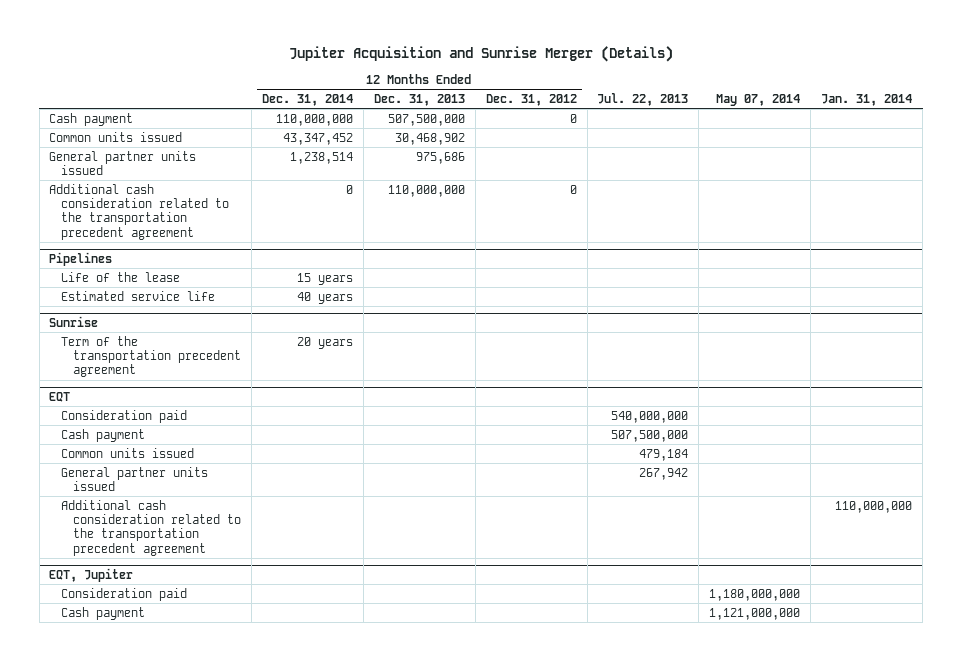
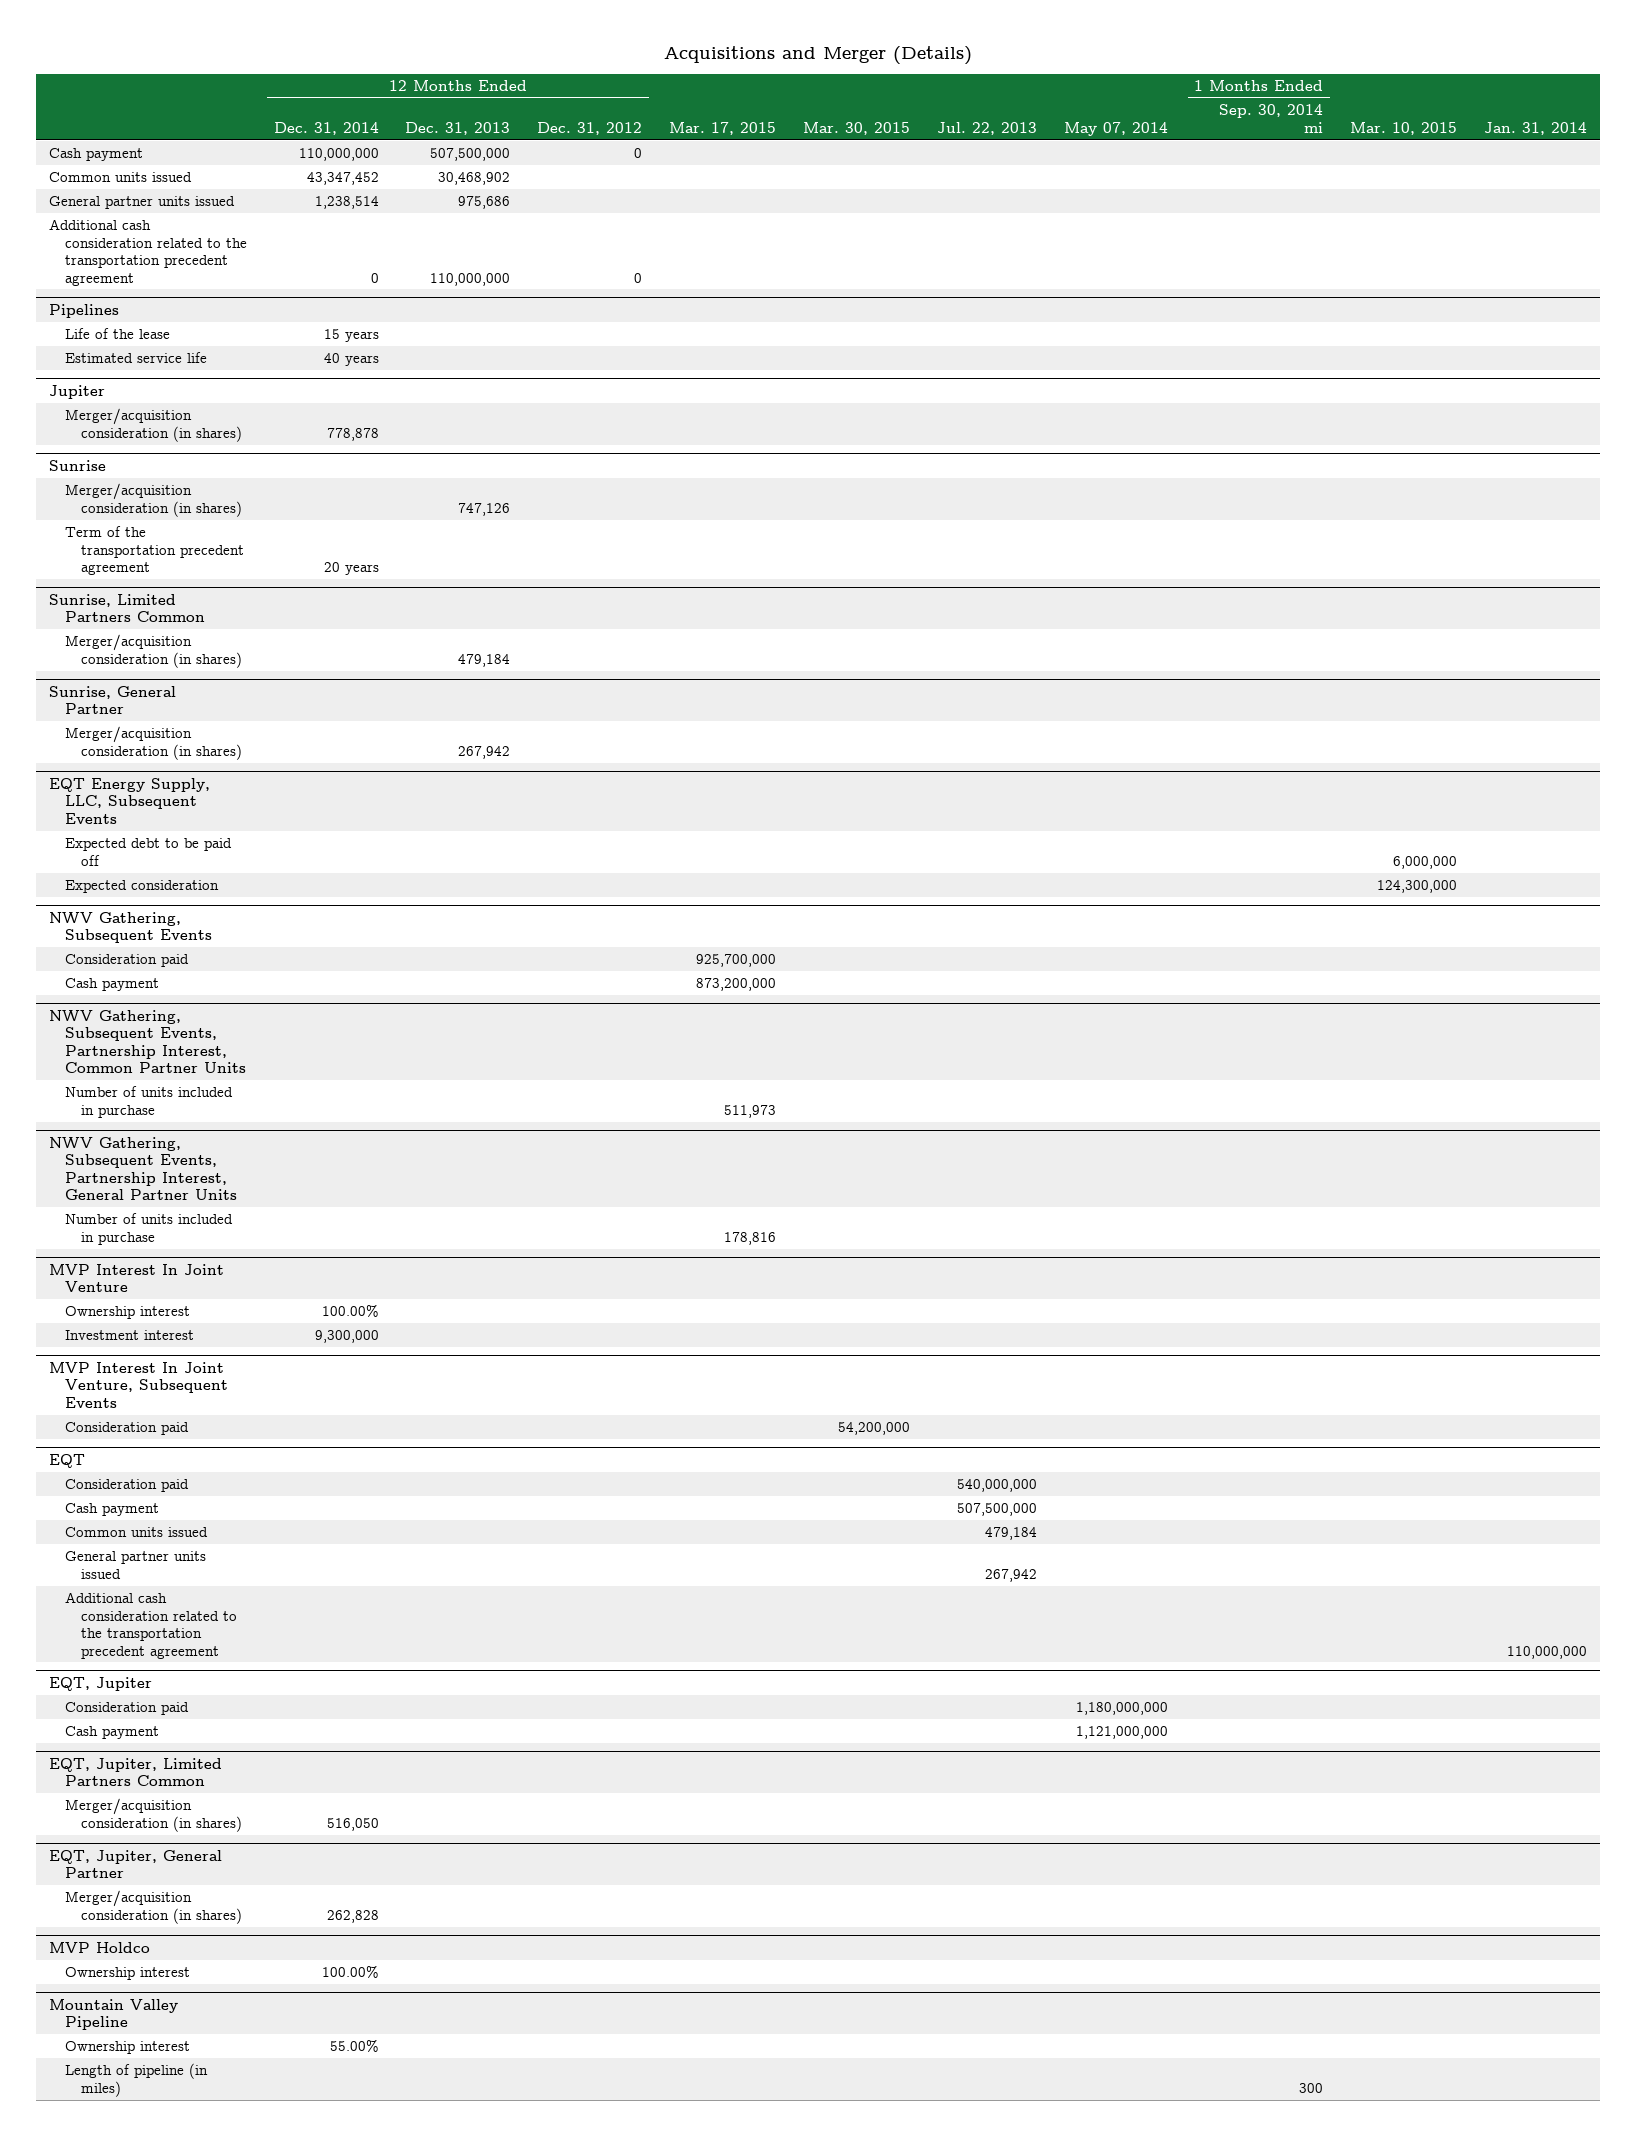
- Jupiter Acquisition and Sunrise Merger (Details)
+ Acquisitions and Merger (Details)
- | 12 Months Ended Dec. 31, 2014 | 12 Months Ended Dec. 31, 2013 | 12 Months Ended Dec. 31, 2012 | Jul. 22, 2013 | May 07, 2014 | Jan. 31, 2014
+ | 12 Months Ended Dec. 31, 2014 | 12 Months Ended Dec. 31, 2013 | 12 Months Ended Dec. 31, 2012 | Mar. 17, 2015 | Mar. 30, 2015 | Jul. 22, 2013 | May 07, 2014 | 1 Months Ended Sep. 30, 2014 mi | Mar. 10, 2015 | Jan. 31, 2014
+ Jupiter
+ Merger/acquisition consideration (in shares) | 778,878 | | | | | | | | |
@ Sunrise
+ Merger/acquisition consideration (in shares) | | 747,126 | | | | | | | |
+ Sunrise, Limited Partners Common
+ Merger/acquisition consideration (in shares) | | 479,184 | | | | | | | |
+ Sunrise, General Partner
+ Merger/acquisition consideration (in shares) | | 267,942 | | | | | | | |
+ EQT Energy Supply, LLC, Subsequent Events
+ Expected debt to be paid off | | | | | | | | | 6,000,000 |
+ Expected consideration | | | | | | | | | 124,300,000 |
+ NWV Gathering, Subsequent Events
+ Consideration paid | | | | 925,700,000 | | | | | |
+ Cash payment | | | | 873,200,000 | | | | | |
+ NWV Gathering, Subsequent Events, Partnership Interest, Common Partner Units
+ Number of units included in purchase | | | | 511,973 | | | | | |
+ NWV Gathering, Subsequent Events, Partnership Interest, General Partner Units
+ Number of units included in purchase | | | | 178,816 | | | | | |
+ MVP Interest In Joint Venture
+ Ownership interest | 100.00% | | | | | | | | |
+ Investment interest | 9,300,000 | | | | | | | | |
+ MVP Interest In Joint Venture, Subsequent Events
+ Consideration paid | | | | | 54,200,000 | | | | |
+ EQT, Jupiter, Limited Partners Common
+ Merger/acquisition consideration (in shares) | 516,050 | | | | | | | | |
+ EQT, Jupiter, General Partner
+ Merger/acquisition consideration (in shares) | 262,828 | | | | | | | | |
+ MVP Holdco
+ Ownership interest | 100.00% | | | | | | | | |
+ Mountain Valley Pipeline
+ Ownership interest | 55.00% | | | | | | | | |
+ Length of pipeline (in miles) | | | | | | | | 300 | |

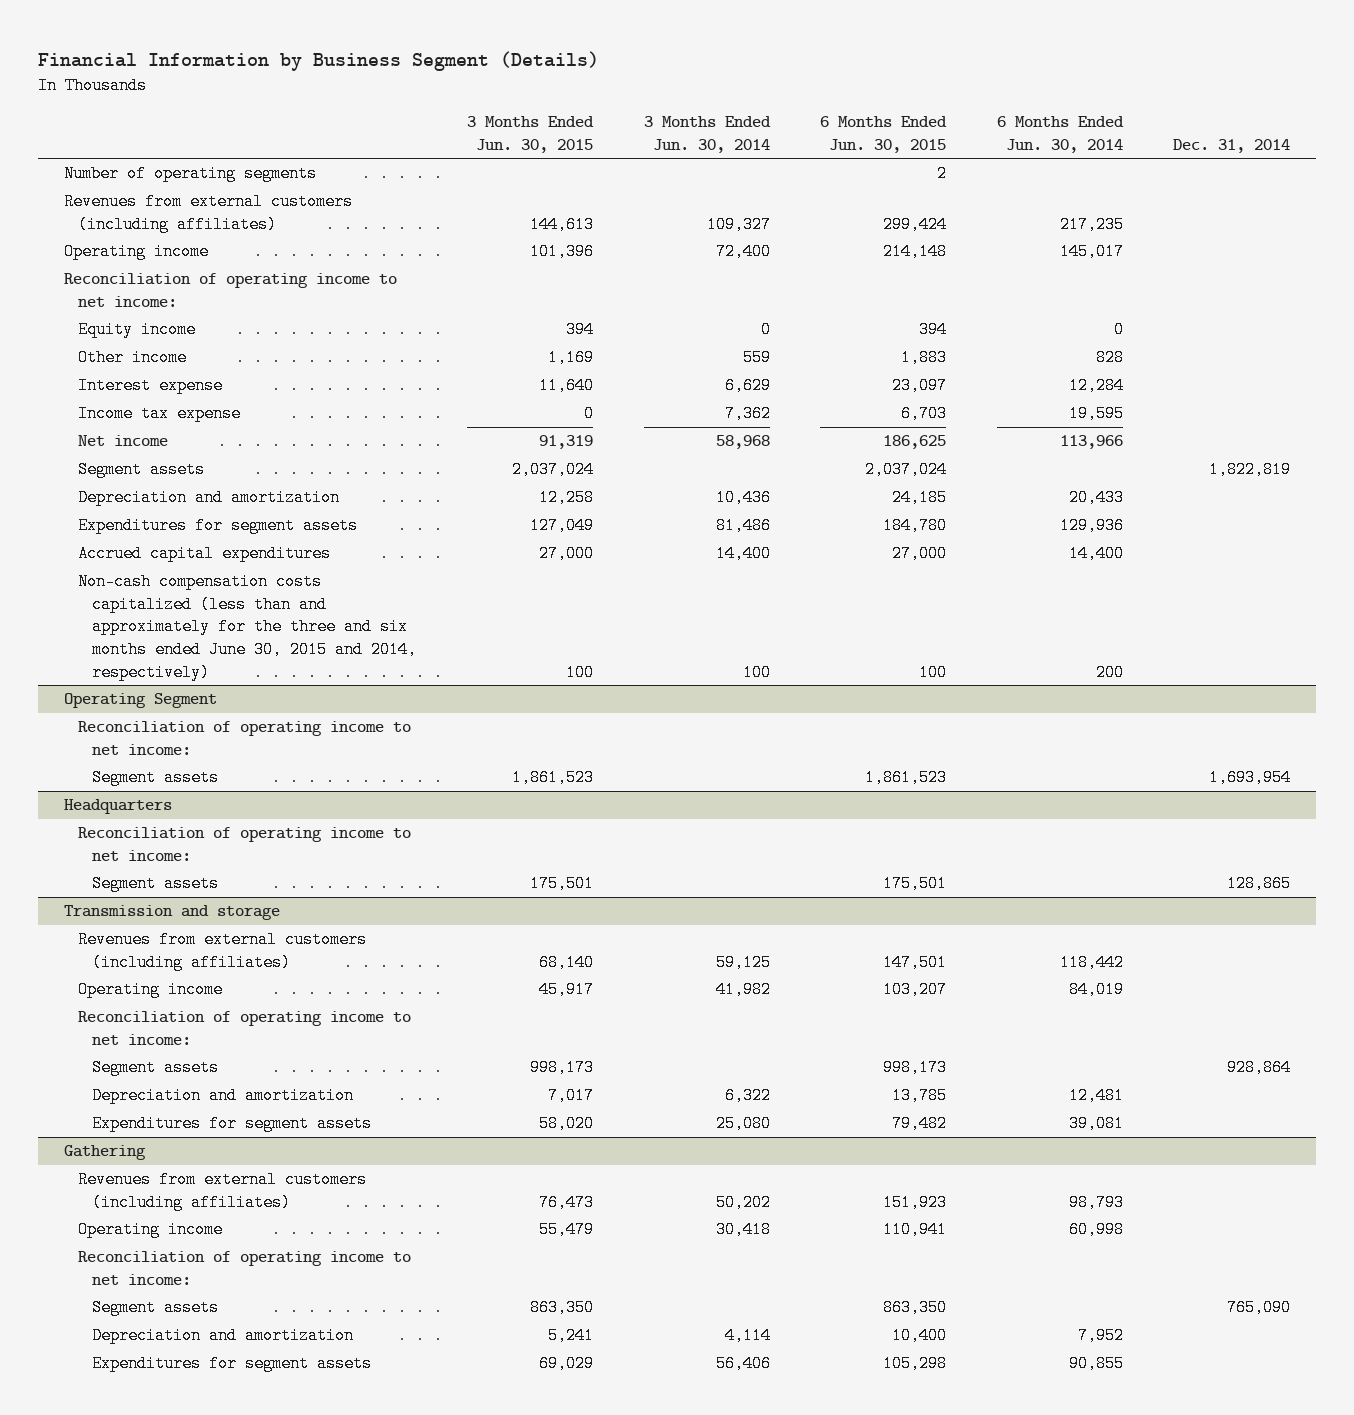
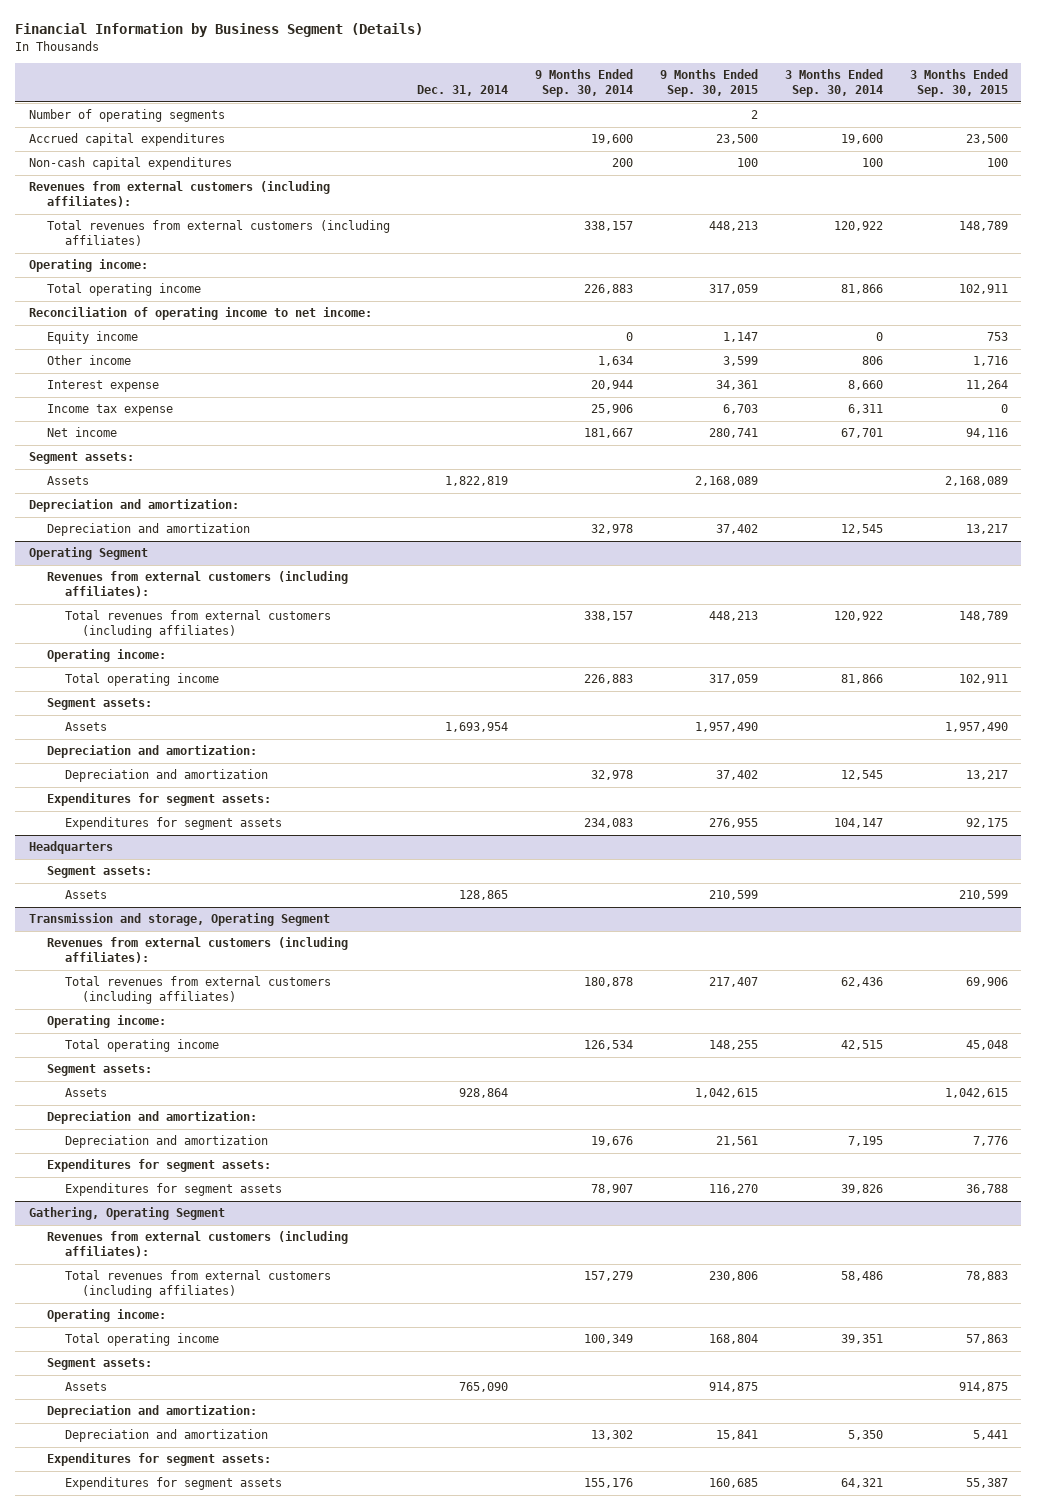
- | 3 Months Ended Jun. 30, 2015 | 3 Months Ended Jun. 30, 2014 | 6 Months Ended Jun. 30, 2015 | 6 Months Ended Jun. 30, 2014 | Dec. 31, 2014
+ | Dec. 31, 2014 | 9 Months Ended Sep. 30, 2014 | 9 Months Ended Sep. 30, 2015 | 3 Months Ended Sep. 30, 2014 | 3 Months Ended Sep. 30, 2015
- Revenues from external customers (including affiliates) | 144,613 | 109,327 | 299,424 | 217,235 |
- Operating income | 101,396 | 72,400 | 214,148 | 145,017 |
moved up: Accrued capital expenditures | | 19,600 | 23,500 | 19,600 | 23,500
+ Non-cash capital expenditures | | 200 | 100 | 100 | 100
+ Revenues from external customers (including affiliates):
+ Total revenues from external customers (including affiliates) | | 338,157 | 448,213 | 120,922 | 148,789
+ Operating income:
+ Total operating income | | 226,883 | 317,059 | 81,866 | 102,911
- Segment assets | 2,037,024 | | 2,037,024 | | 1,822,819
+ Segment assets:
+ Assets | 1,822,819 | | 2,168,089 | | 2,168,089
+ Depreciation and amortization:
- Expenditures for segment assets | 127,049 | 81,486 | 184,780 | 129,936 |
- Non-cash compensation costs capitalized (less than and approximately for the three and six months ended June 30, 2015 and 2014, respectively) | 100 | 100 | 100 | 200 |
@ Operating Segment
- Reconciliation of operating income to net income:
- Segment assets | 1,861,523 | | 1,861,523 | | 1,693,954
+ Revenues from external customers (including affiliates):
+ Total revenues from external customers (including affiliates) | | 338,157 | 448,213 | 120,922 | 148,789
+ Operating income:
+ Total operating income | | 226,883 | 317,059 | 81,866 | 102,911
+ Segment assets:
+ Assets | 1,693,954 | | 1,957,490 | | 1,957,490
+ Depreciation and amortization:
+ Depreciation and amortization | | 32,978 | 37,402 | 12,545 | 13,217
+ Expenditures for segment assets:
+ Expenditures for segment assets | | 234,083 | 276,955 | 104,147 | 92,175
@ Headquarters
- Reconciliation of operating income to net income:
- Segment assets | 175,501 | | 175,501 | | 128,865
- Transmission and storage
- Revenues from external customers (including affiliates) | 68,140 | 59,125 | 147,501 | 118,442 |
- Operating income | 45,917 | 41,982 | 103,207 | 84,019 |
- Reconciliation of operating income to net income:
- Segment assets | 998,173 | | 998,173 | | 928,864
@ Headquarters
+ Segment assets:
+ Assets | 128,865 | | 210,599 | | 210,599
+ Transmission and storage, Operating Segment
+ Revenues from external customers (including affiliates):
+ Total revenues from external customers (including affiliates) | | 180,878 | 217,407 | 62,436 | 69,906
+ Operating income:
+ Total operating income | | 126,534 | 148,255 | 42,515 | 45,048
+ Segment assets:
+ Assets | 928,864 | | 1,042,615 | | 1,042,615
+ Depreciation and amortization:
+ Expenditures for segment assets:
- Gathering
- Revenues from external customers (including affiliates) | 76,473 | 50,202 | 151,923 | 98,793 |
- Operating income | 55,479 | 30,418 | 110,941 | 60,998 |
- Reconciliation of operating income to net income:
- Segment assets | 863,350 | | 863,350 | | 765,090
+ Gathering, Operating Segment
+ Revenues from external customers (including affiliates):
+ Total revenues from external customers (including affiliates) | | 157,279 | 230,806 | 58,486 | 78,883
+ Operating income:
+ Total operating income | | 100,349 | 168,804 | 39,351 | 57,863
+ Segment assets:
+ Assets | 765,090 | | 914,875 | | 914,875
+ Depreciation and amortization:
+ Expenditures for segment assets:

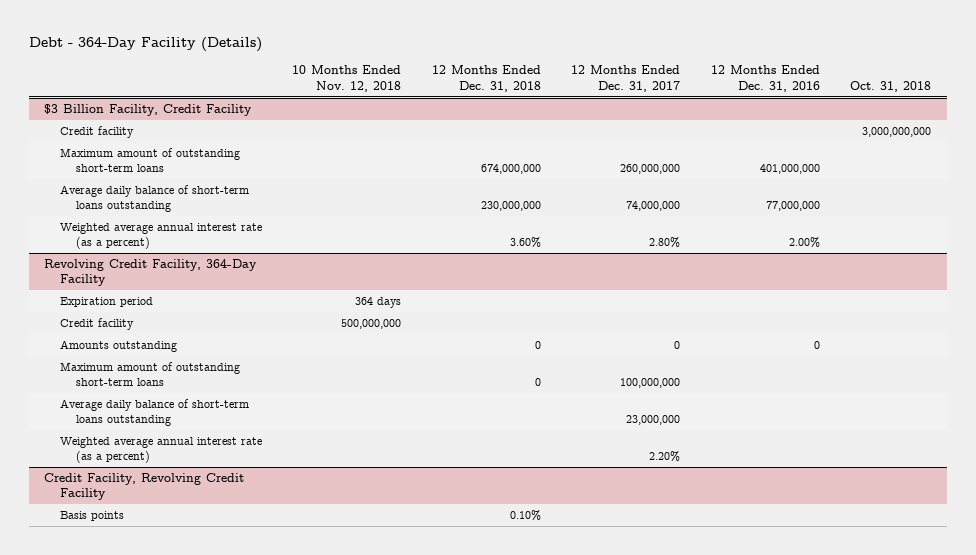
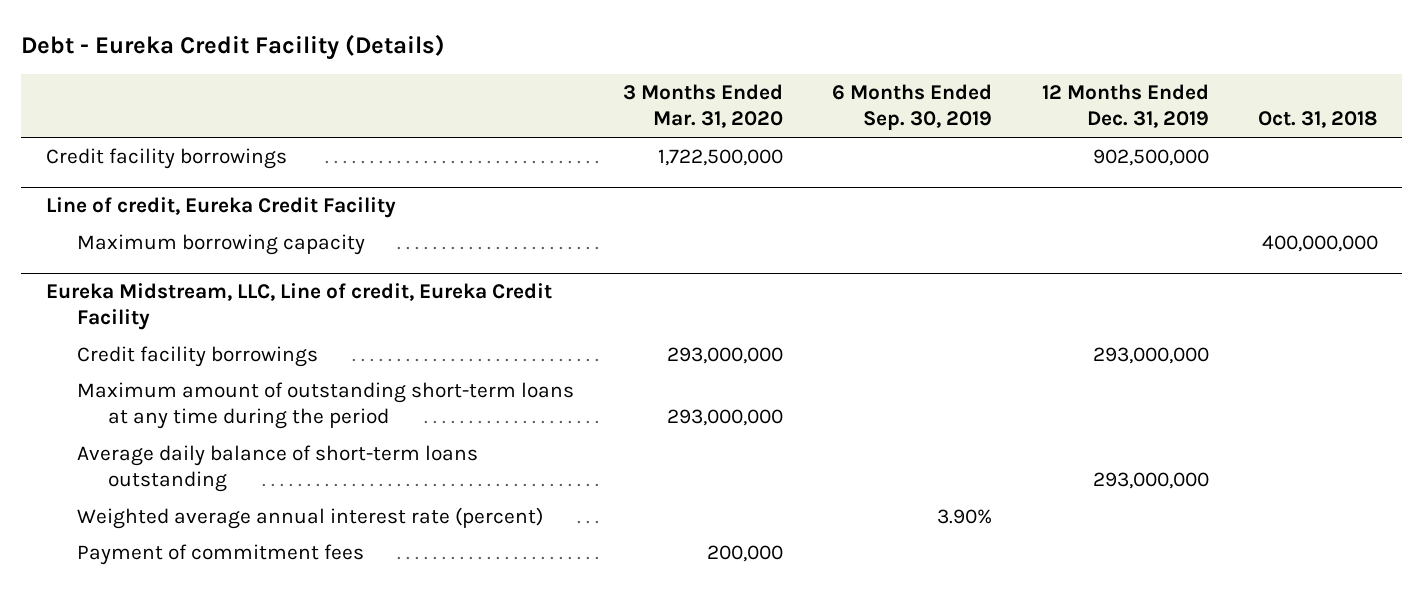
- Debt - 364-Day Facility (Details)
+ Debt - Eureka Credit Facility (Details)
- | 10 Months Ended Nov. 12, 2018 | 12 Months Ended Dec. 31, 2018 | 12 Months Ended Dec. 31, 2017 | 12 Months Ended Dec. 31, 2016 | Oct. 31, 2018
+ | 3 Months Ended Mar. 31, 2020 | 6 Months Ended Sep. 30, 2019 | 12 Months Ended Dec. 31, 2019 | Oct. 31, 2018
- $3 Billion Facility, Credit Facility
- Credit facility | | | | | 3,000,000,000
- Maximum amount of outstanding short-term loans | | 674,000,000 | 260,000,000 | 401,000,000 |
- Average daily balance of short-term loans outstanding | | 230,000,000 | 74,000,000 | 77,000,000 |
- Weighted average annual interest rate (as a percent) | | 3.60% | 2.80% | 2.00% |
- Revolving Credit Facility, 364-Day Facility
- Expiration period | 364 days | | | |
- Credit facility | 500,000,000 | | | |
- Amounts outstanding | | 0 | 0 | 0 |
- Maximum amount of outstanding short-term loans | | 0 | 100,000,000 | |
- Average daily balance of short-term loans outstanding | | | 23,000,000 | |
- Weighted average annual interest rate (as a percent) | | | 2.20% | |
- Credit Facility, Revolving Credit Facility
- Basis points | | 0.10% | | |
+ Credit facility borrowings | 1,722,500,000 | | 902,500,000 |
+ Line of credit, Eureka Credit Facility
+ Maximum borrowing capacity | | | | 400,000,000
+ Eureka Midstream, LLC, Line of credit, Eureka Credit Facility
+ Credit facility borrowings | 293,000,000 | | 293,000,000 |
+ Maximum amount of outstanding short-term loans at any time during the period | 293,000,000 | | |
+ Average daily balance of short-term loans outstanding | | | 293,000,000 |
+ Weighted average annual interest rate (percent) | | 3.90% | |
+ Payment of commitment fees | 200,000 | | |

